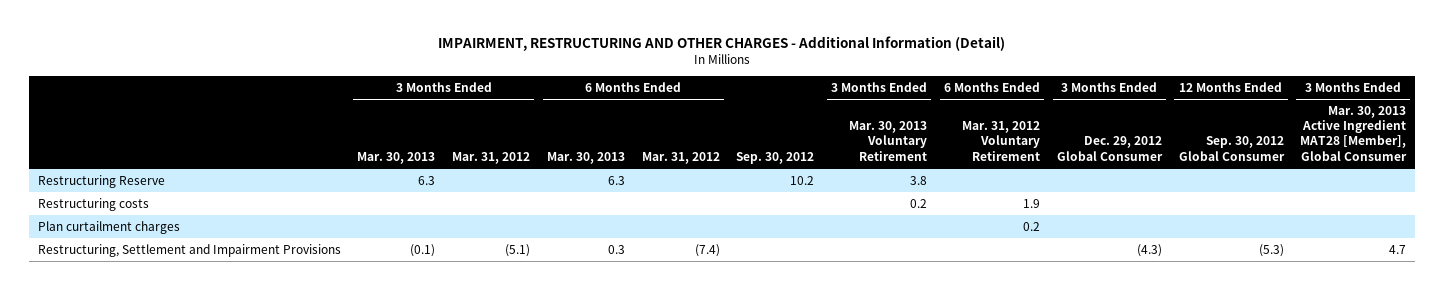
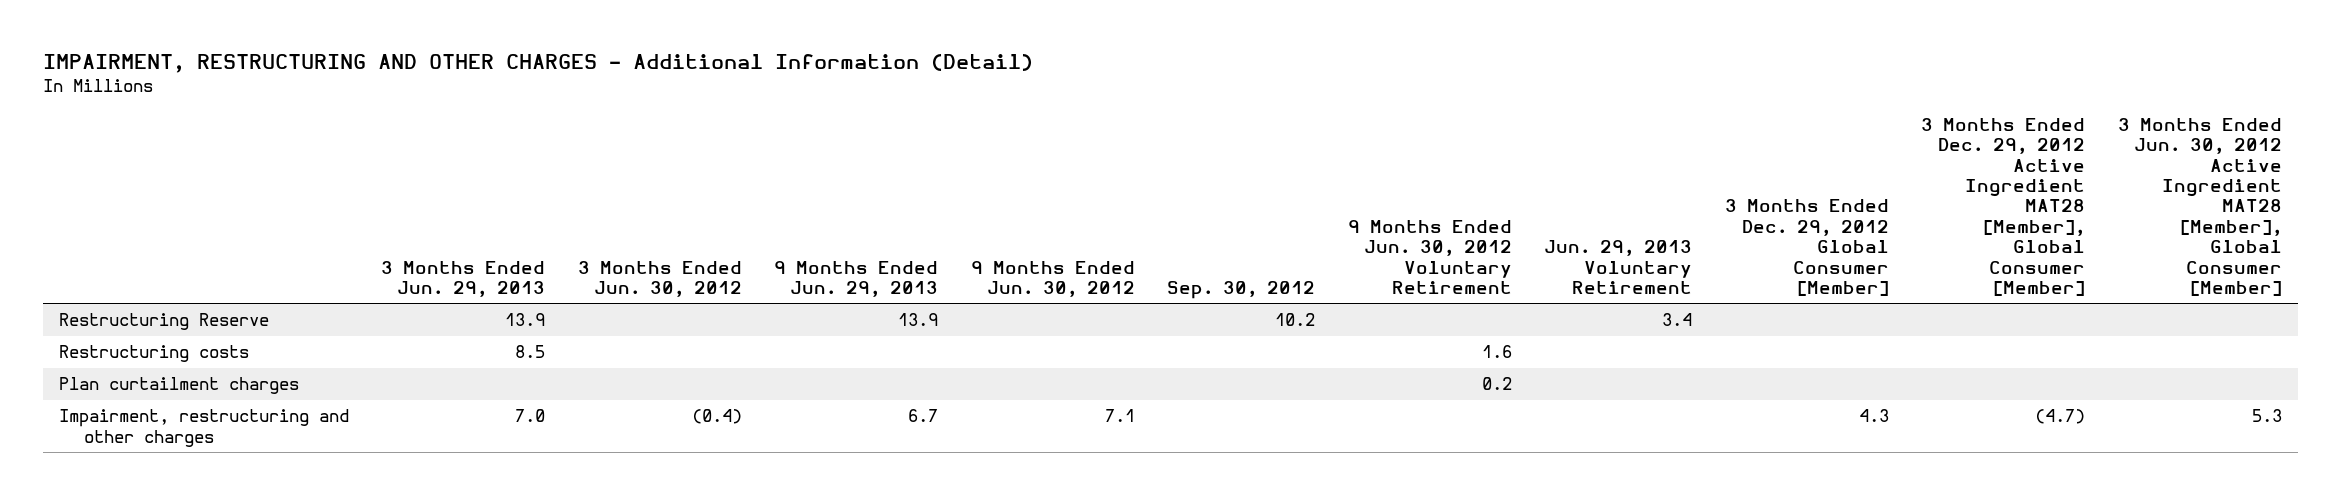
- | 3 Months Ended Mar. 30, 2013 | 3 Months Ended Mar. 31, 2012 | 6 Months Ended Mar. 30, 2013 | 6 Months Ended Mar. 31, 2012 | Sep. 30, 2012 | 3 Months Ended Mar. 30, 2013 Voluntary Retirement | 6 Months Ended Mar. 31, 2012 Voluntary Retirement | 3 Months Ended Dec. 29, 2012 Global Consumer | 12 Months Ended Sep. 30, 2012 Global Consumer | 3 Months Ended Mar. 30, 2013 Active Ingredient MAT28 [Member], Global Consumer
+ | 3 Months Ended Jun. 29, 2013 | 3 Months Ended Jun. 30, 2012 | 9 Months Ended Jun. 29, 2013 | 9 Months Ended Jun. 30, 2012 | Sep. 30, 2012 | 9 Months Ended Jun. 30, 2012 Voluntary Retirement | Jun. 29, 2013 Voluntary Retirement | 3 Months Ended Dec. 29, 2012 Global Consumer [Member] | 3 Months Ended Dec. 29, 2012 Active Ingredient MAT28 [Member], Global Consumer [Member] | 3 Months Ended Jun. 30, 2012 Active Ingredient MAT28 [Member], Global Consumer [Member]
- Restructuring, Settlement and Impairment Provisions | (0.1) | (5.1) | 0.3 | (7.4) | | | | (4.3) | (5.3) | 4.7
+ Impairment, restructuring and other charges | 7.0 | (0.4) | 6.7 | 7.1 | | | | 4.3 | (4.7) | 5.3

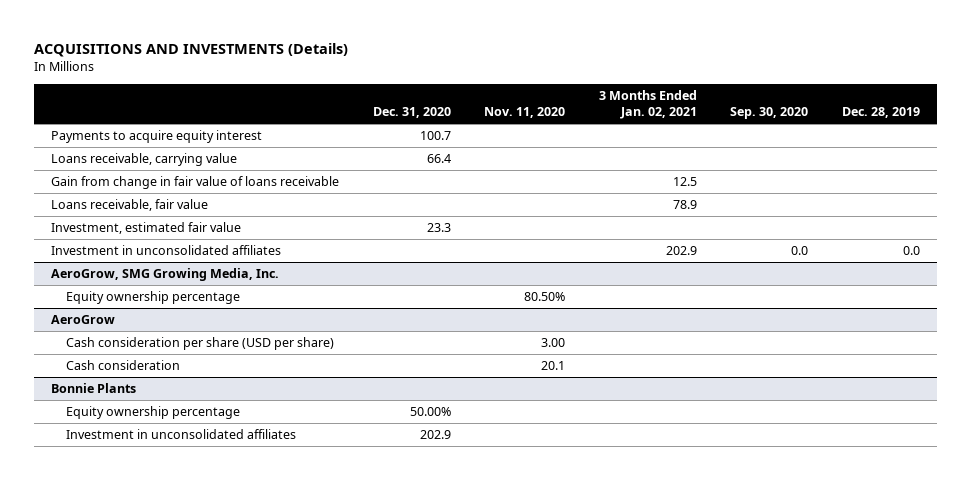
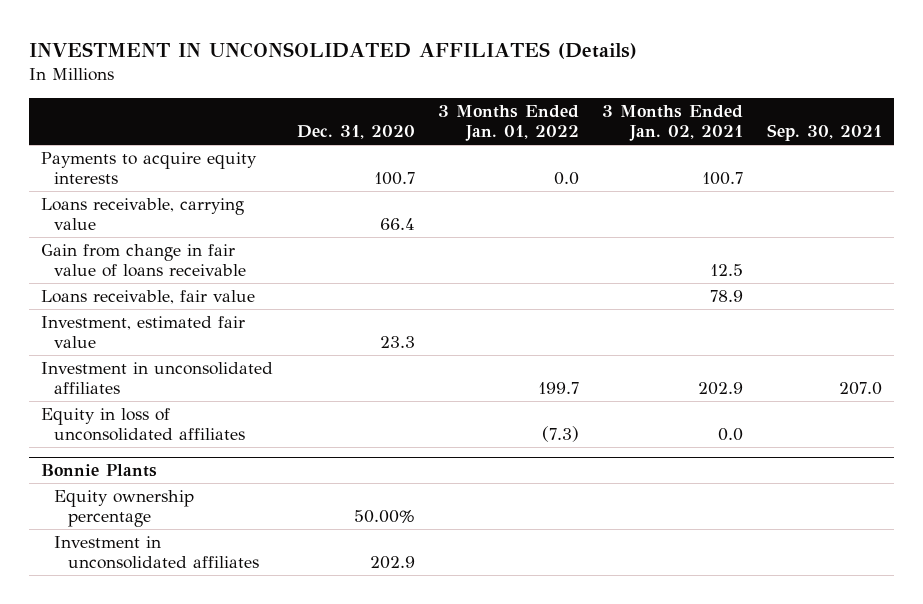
- ACQUISITIONS AND INVESTMENTS (Details)
+ INVESTMENT IN UNCONSOLIDATED AFFILIATES (Details)
- | Dec. 31, 2020 | Nov. 11, 2020 | 3 Months Ended Jan. 02, 2021 | Sep. 30, 2020 | Dec. 28, 2019
+ | Dec. 31, 2020 | 3 Months Ended Jan. 01, 2022 | 3 Months Ended Jan. 02, 2021 | Sep. 30, 2021
- Payments to acquire equity interest | 100.7 | | | |
+ Payments to acquire equity interests | 100.7 | 0.0 | 100.7 |
- AeroGrow, SMG Growing Media, Inc.
- Equity ownership percentage | | 80.50% | | |
- AeroGrow
- Cash consideration per share (USD per share) | | 3.00 | | |
- Cash consideration | | 20.1 | | |
+ Equity in loss of unconsolidated affiliates | | (7.3) | 0.0 |

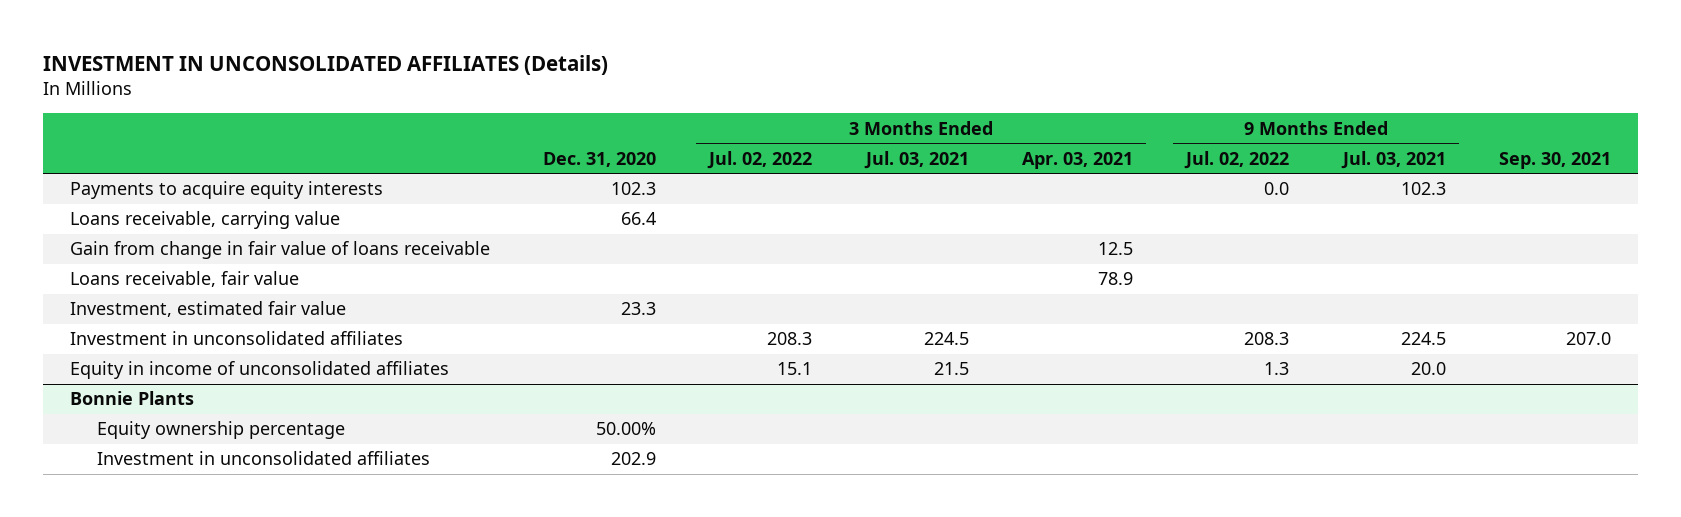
- | Dec. 31, 2020 | 3 Months Ended Jan. 01, 2022 | 3 Months Ended Jan. 02, 2021 | Sep. 30, 2021
+ | Dec. 31, 2020 | 3 Months Ended Jul. 02, 2022 | 3 Months Ended Jul. 03, 2021 | 3 Months Ended Apr. 03, 2021 | 9 Months Ended Jul. 02, 2022 | 9 Months Ended Jul. 03, 2021 | Sep. 30, 2021
- Payments to acquire equity interests | 100.7 | 0.0 | 100.7 |
+ Payments to acquire equity interests | 102.3 | | | | 0.0 | 102.3 |
- Equity in loss of unconsolidated affiliates | | (7.3) | 0.0 |
+ Equity in income of unconsolidated affiliates | | 15.1 | 21.5 | | 1.3 | 20.0 |

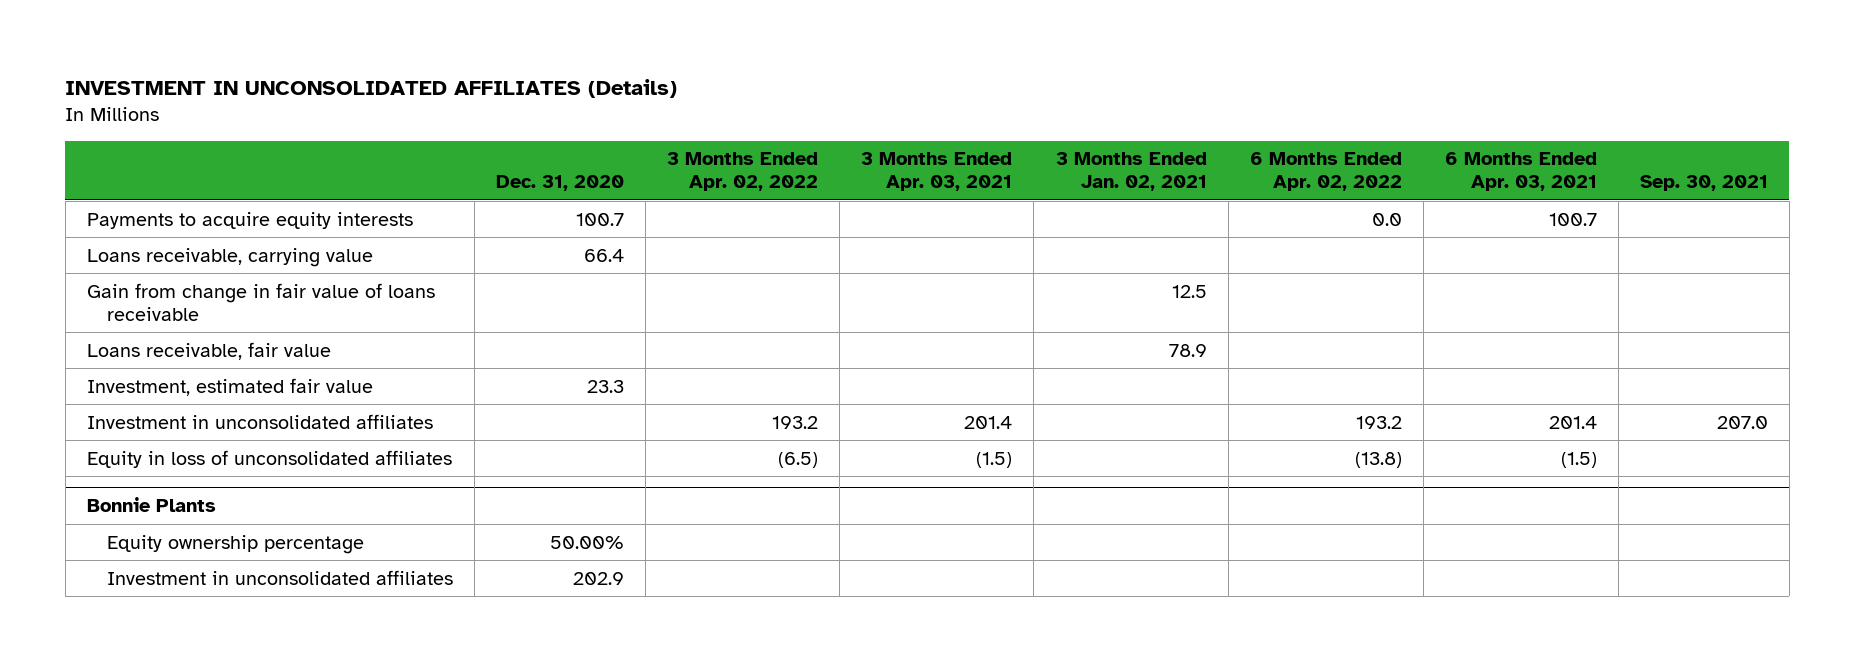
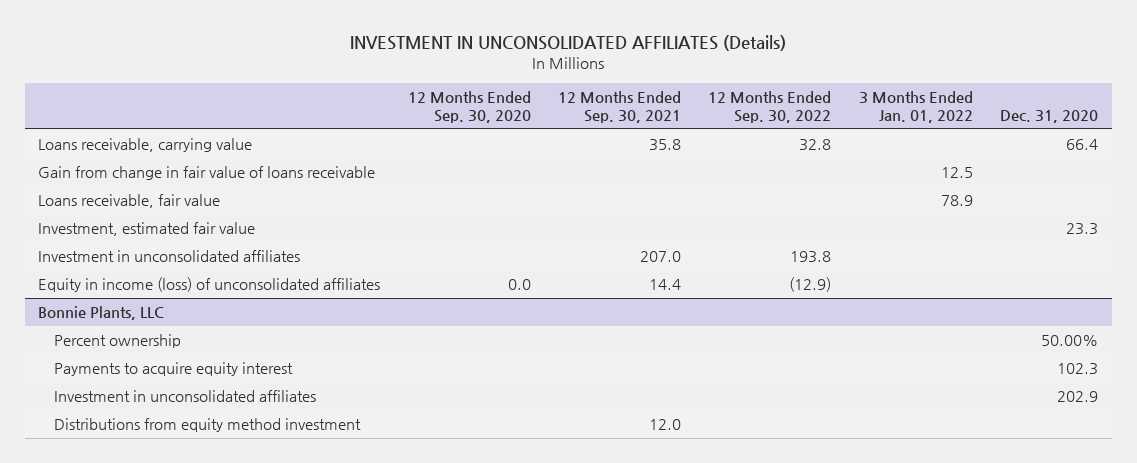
- | Dec. 31, 2020 | 3 Months Ended Apr. 02, 2022 | 3 Months Ended Apr. 03, 2021 | 3 Months Ended Jan. 02, 2021 | 6 Months Ended Apr. 02, 2022 | 6 Months Ended Apr. 03, 2021 | Sep. 30, 2021
+ | 12 Months Ended Sep. 30, 2020 | 12 Months Ended Sep. 30, 2021 | 12 Months Ended Sep. 30, 2022 | 3 Months Ended Jan. 01, 2022 | Dec. 31, 2020
- Payments to acquire equity interests | 100.7 | | | | 0.0 | 100.7 |
- Equity in loss of unconsolidated affiliates | | (6.5) | (1.5) | | (13.8) | (1.5) |
- Bonnie Plants
- Equity ownership percentage | 50.00% | | | | | |
+ Equity in income (loss) of unconsolidated affiliates | 0.0 | 14.4 | (12.9) | |
+ Bonnie Plants, LLC
+ Percent ownership | | | | | 50.00%
+ Payments to acquire equity interest | | | | | 102.3
+ Distributions from equity method investment | | 12.0 | | |

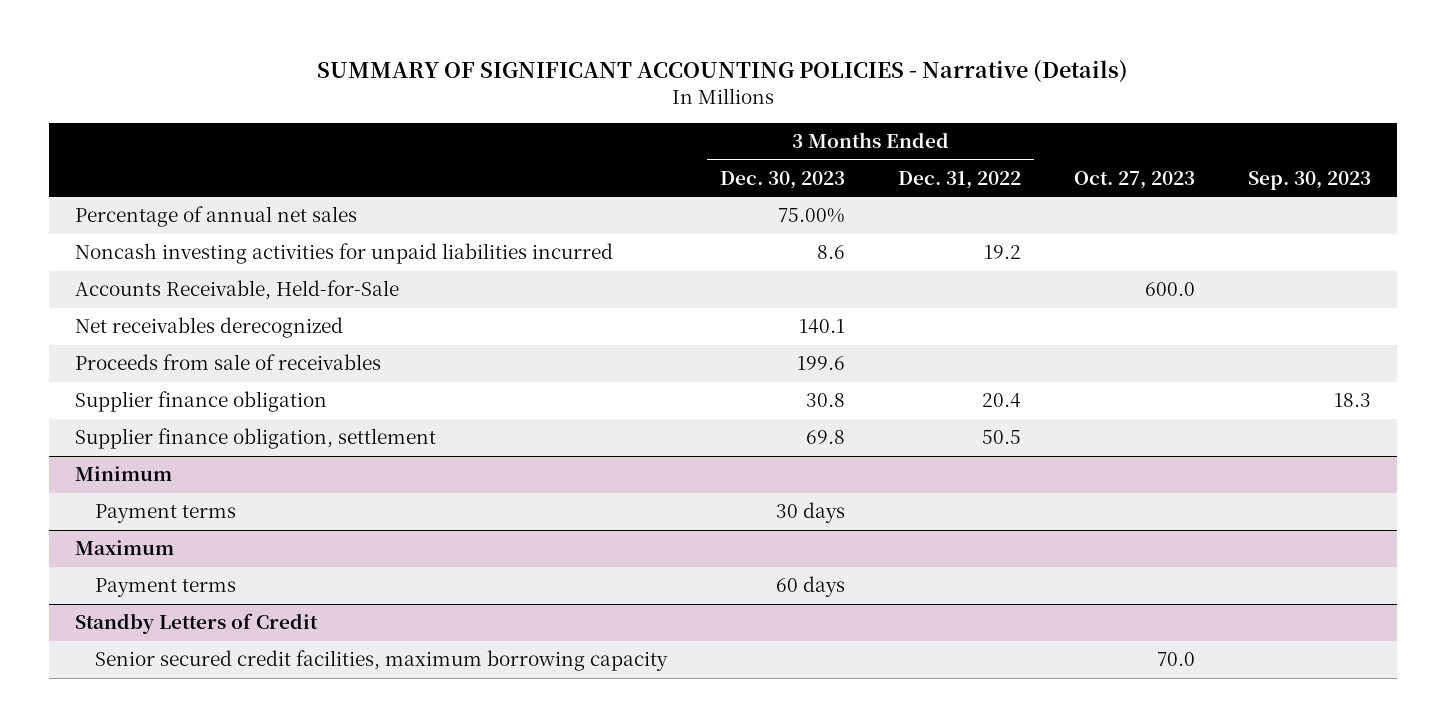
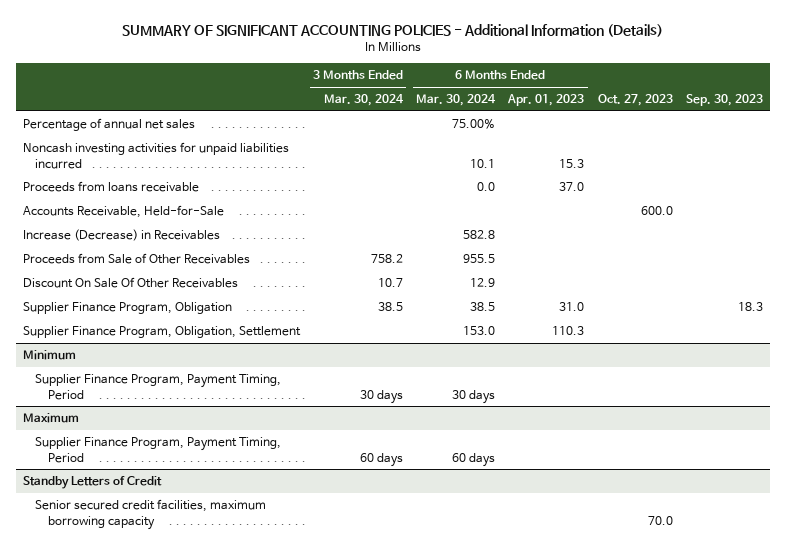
- SUMMARY OF SIGNIFICANT ACCOUNTING POLICIES - Narrative (Details)
+ SUMMARY OF SIGNIFICANT ACCOUNTING POLICIES - Additional Information (Details)
- | 3 Months Ended Dec. 30, 2023 | 3 Months Ended Dec. 31, 2022 | Oct. 27, 2023 | Sep. 30, 2023
+ | 3 Months Ended Mar. 30, 2024 | 6 Months Ended Mar. 30, 2024 | 6 Months Ended Apr. 01, 2023 | Oct. 27, 2023 | Sep. 30, 2023
+ Proceeds from loans receivable | | 0.0 | 37.0 | |
- Net receivables derecognized | 140.1 | | |
- Proceeds from sale of receivables | 199.6 | | |
- Supplier finance obligation | 30.8 | 20.4 | | 18.3
- Supplier finance obligation, settlement | 69.8 | 50.5 | |
+ Increase (Decrease) in Receivables | | 582.8 | | |
+ Proceeds from Sale of Other Receivables | 758.2 | 955.5 | | |
+ Discount On Sale Of Other Receivables | 10.7 | 12.9 | | |
+ Supplier Finance Program, Obligation | 38.5 | 38.5 | 31.0 | | 18.3
+ Supplier Finance Program, Obligation, Settlement | | 153.0 | 110.3 | |
@ Minimum
- Payment terms | 30 days | | |
+ Supplier Finance Program, Payment Timing, Period | 30 days | 30 days | | |
@ Maximum
- Payment terms | 60 days | | |
+ Supplier Finance Program, Payment Timing, Period | 60 days | 60 days | | |

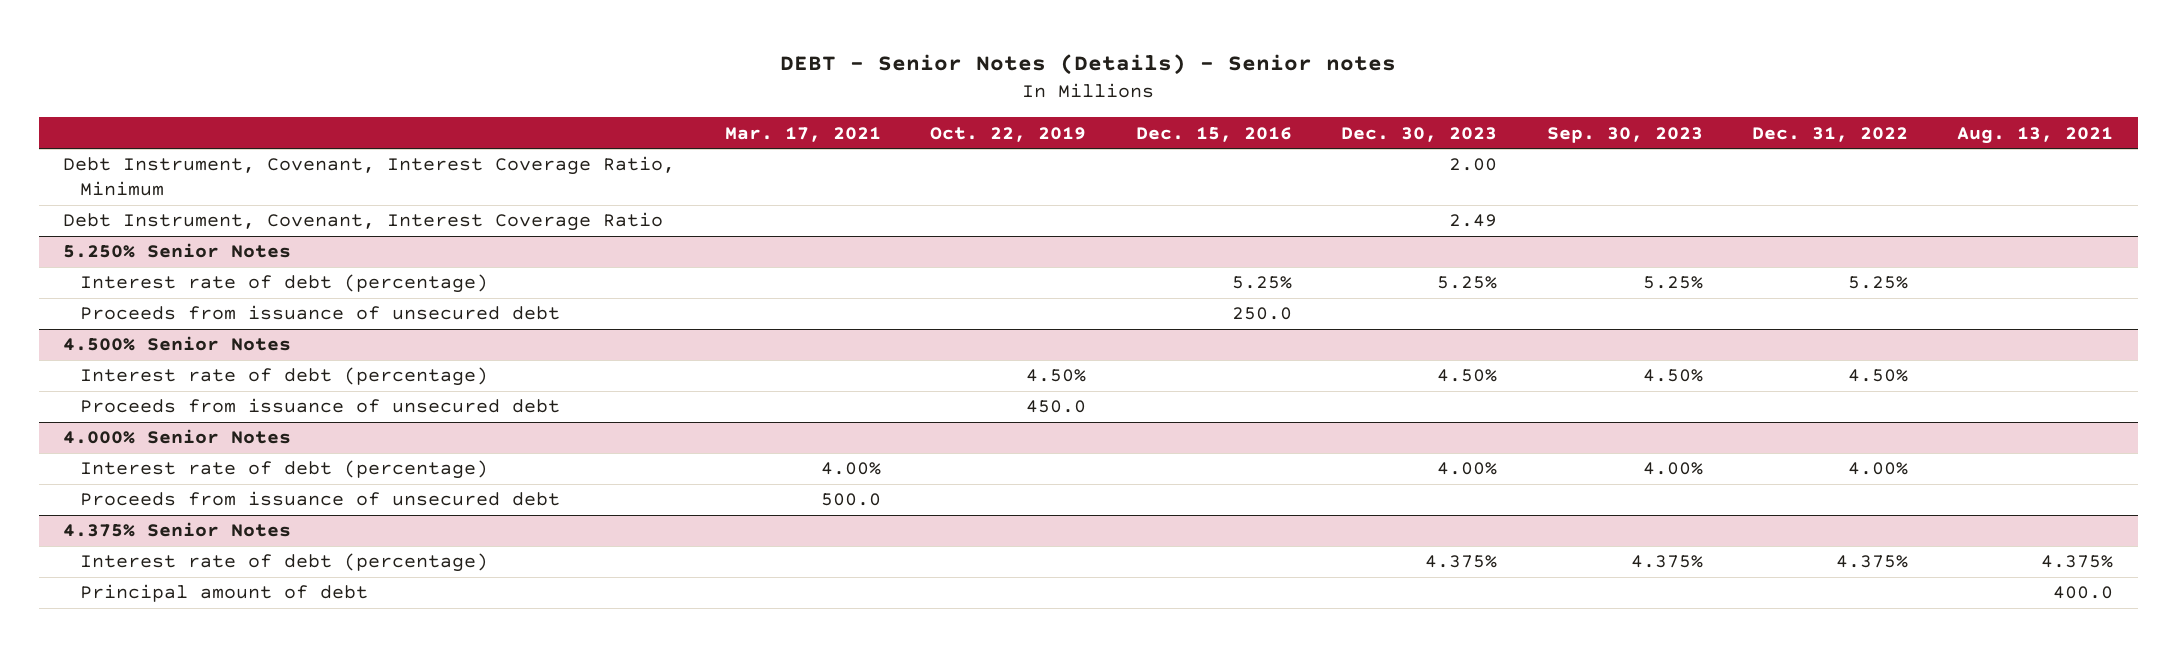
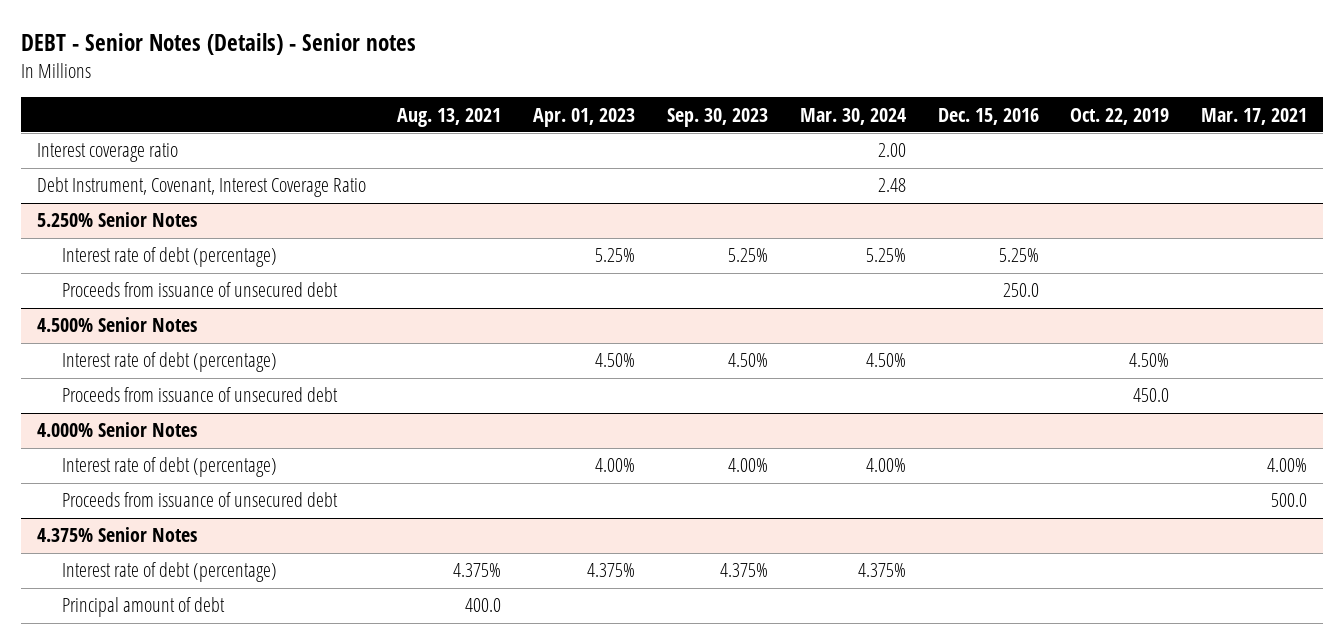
- | Mar. 17, 2021 | Oct. 22, 2019 | Dec. 15, 2016 | Dec. 30, 2023 | Sep. 30, 2023 | Dec. 31, 2022 | Aug. 13, 2021
+ | Aug. 13, 2021 | Apr. 01, 2023 | Sep. 30, 2023 | Mar. 30, 2024 | Dec. 15, 2016 | Oct. 22, 2019 | Mar. 17, 2021
- Debt Instrument, Covenant, Interest Coverage Ratio, Minimum | | | | 2.00 | | |
+ Interest coverage ratio | | | | 2.00 | | |

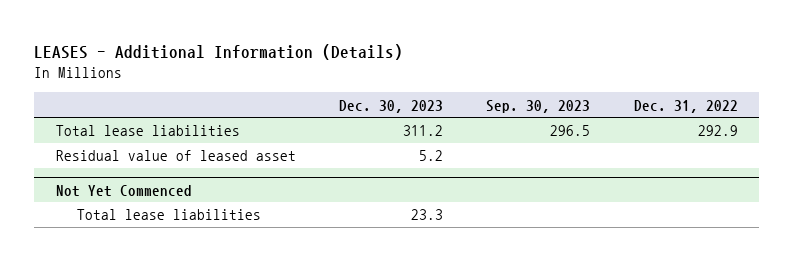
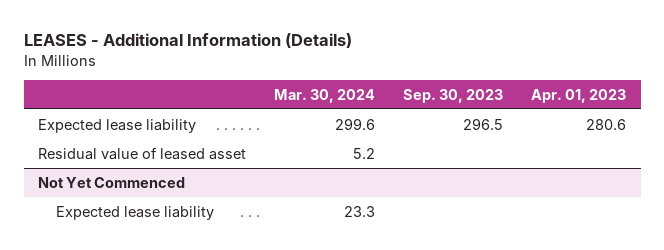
- | Dec. 30, 2023 | Sep. 30, 2023 | Dec. 31, 2022
+ | Mar. 30, 2024 | Sep. 30, 2023 | Apr. 01, 2023
- Total lease liabilities | 311.2 | 296.5 | 292.9
+ Expected lease liability | 299.6 | 296.5 | 280.6
@ Not Yet Commenced
- Total lease liabilities | 23.3 | |
+ Expected lease liability | 23.3 | |

